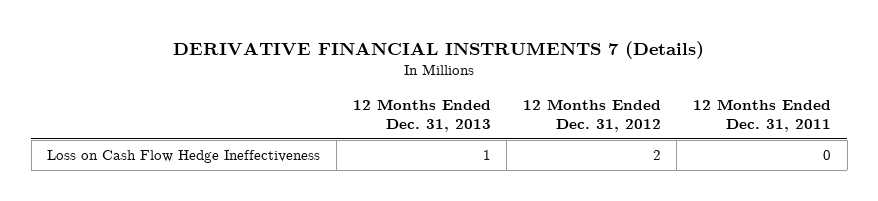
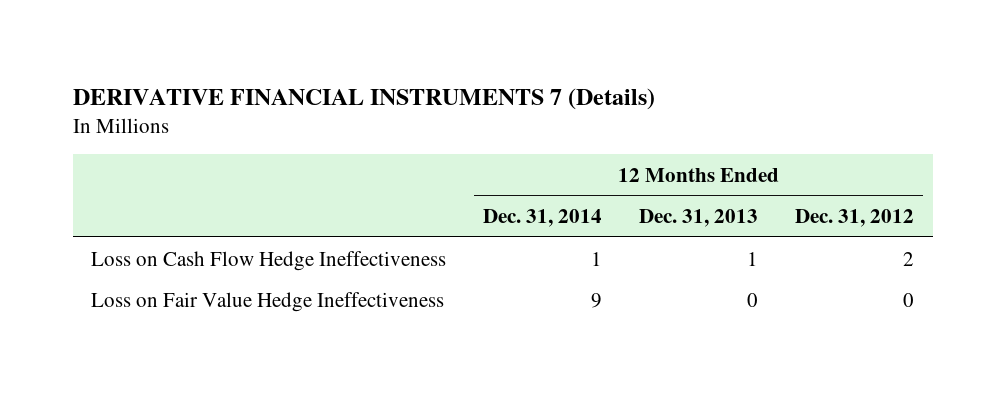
- | 12 Months Ended Dec. 31, 2013 | 12 Months Ended Dec. 31, 2012 | 12 Months Ended Dec. 31, 2011
+ | 12 Months Ended Dec. 31, 2014 | 12 Months Ended Dec. 31, 2013 | 12 Months Ended Dec. 31, 2012
+ Loss on Fair Value Hedge Ineffectiveness | 9 | 0 | 0

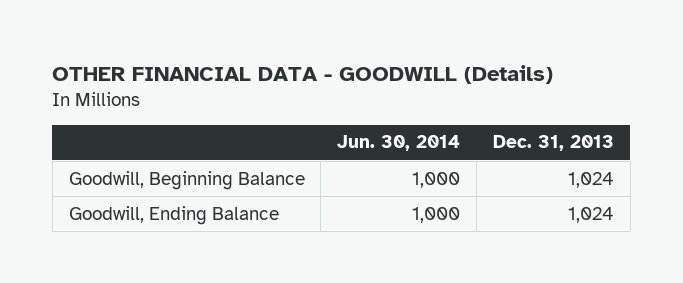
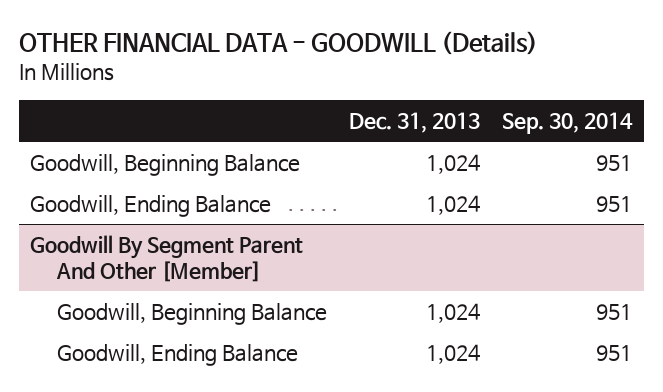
- | Jun. 30, 2014 | Dec. 31, 2013
+ | Dec. 31, 2013 | Sep. 30, 2014
+ Goodwill By Segment Parent And Other [Member]
+ Goodwill, Beginning Balance | 1,024 | 951
+ Goodwill, Ending Balance | 1,024 | 951

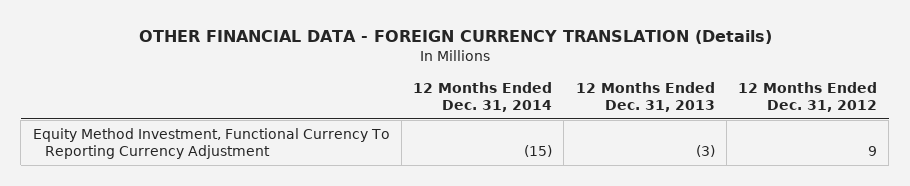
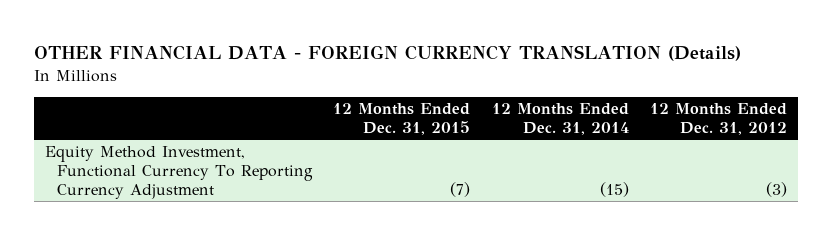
- | 12 Months Ended Dec. 31, 2014 | 12 Months Ended Dec. 31, 2013 | 12 Months Ended Dec. 31, 2012
+ | 12 Months Ended Dec. 31, 2015 | 12 Months Ended Dec. 31, 2014 | 12 Months Ended Dec. 31, 2012
- Equity Method Investment, Functional Currency To Reporting Currency Adjustment | (15) | (3) | 9
+ Equity Method Investment, Functional Currency To Reporting Currency Adjustment | (7) | (15) | (3)

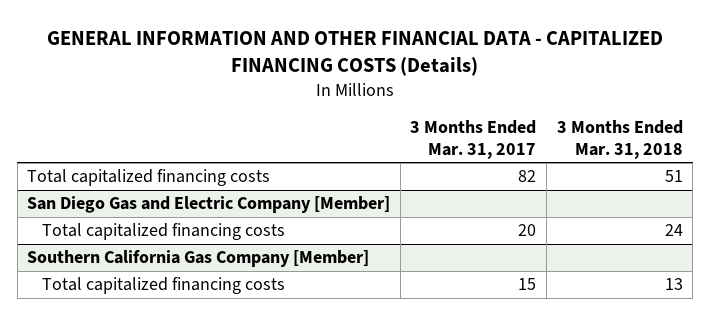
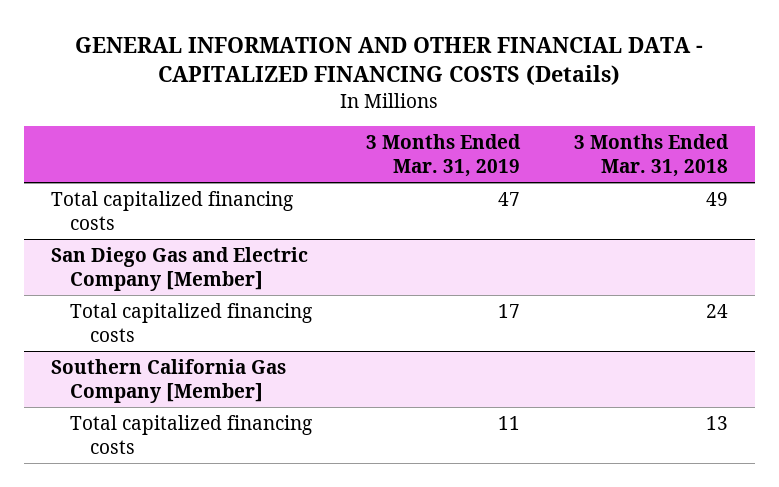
- | 3 Months Ended Mar. 31, 2017 | 3 Months Ended Mar. 31, 2018
+ | 3 Months Ended Mar. 31, 2019 | 3 Months Ended Mar. 31, 2018
- Total capitalized financing costs | 82 | 51
+ Total capitalized financing costs | 47 | 49

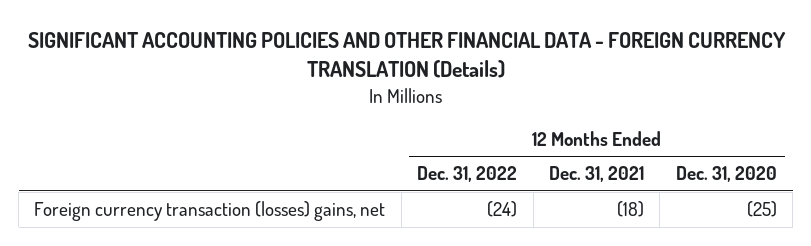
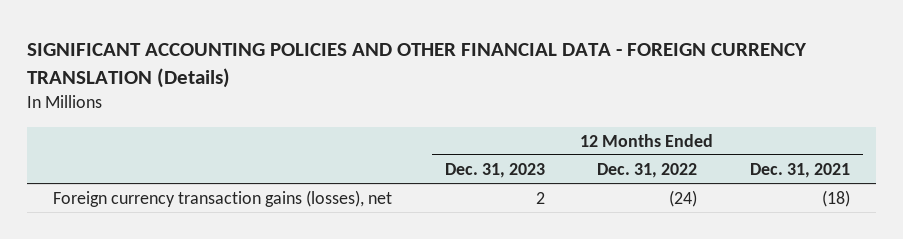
- | 12 Months Ended Dec. 31, 2022 | 12 Months Ended Dec. 31, 2021 | 12 Months Ended Dec. 31, 2020
+ | 12 Months Ended Dec. 31, 2023 | 12 Months Ended Dec. 31, 2022 | 12 Months Ended Dec. 31, 2021
- Foreign currency transaction (losses) gains, net | (24) | (18) | (25)
+ Foreign currency transaction gains (losses), net | 2 | (24) | (18)

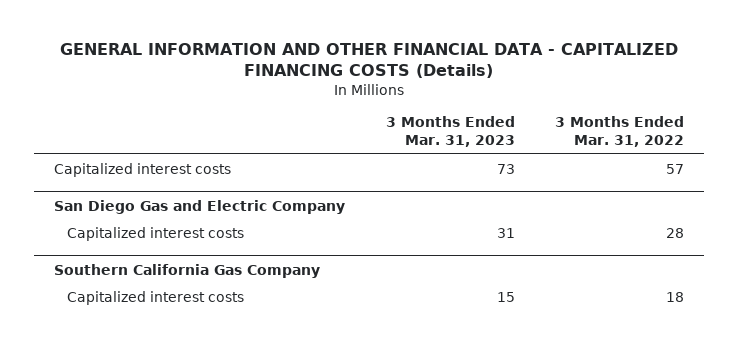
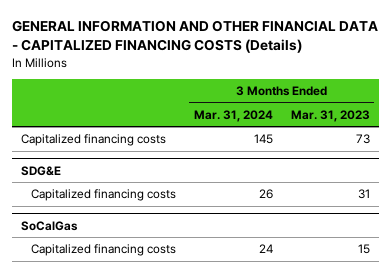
- | 3 Months Ended Mar. 31, 2023 | 3 Months Ended Mar. 31, 2022
+ | 3 Months Ended Mar. 31, 2024 | 3 Months Ended Mar. 31, 2023
- Capitalized interest costs | 73 | 57
- San Diego Gas and Electric Company
- Capitalized interest costs | 31 | 28
- Southern California Gas Company
- Capitalized interest costs | 15 | 18
+ Capitalized financing costs | 145 | 73
+ SDG&E
+ Capitalized financing costs | 26 | 31
+ SoCalGas
+ Capitalized financing costs | 24 | 15

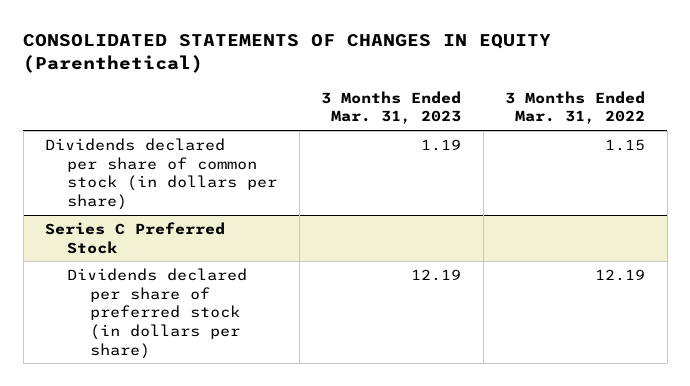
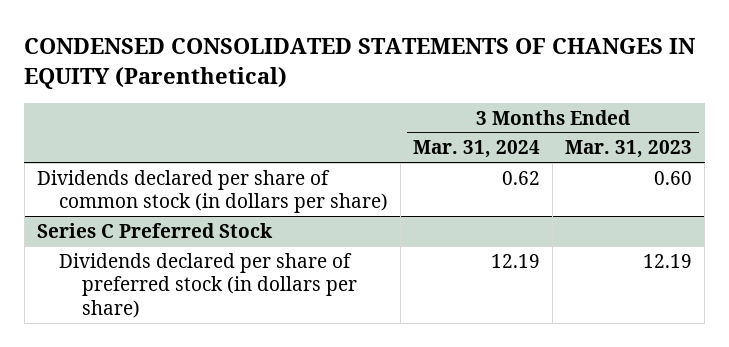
- CONSOLIDATED STATEMENTS OF CHANGES IN EQUITY (Parenthetical)
+ CONDENSED CONSOLIDATED STATEMENTS OF CHANGES IN EQUITY (Parenthetical)
- | 3 Months Ended Mar. 31, 2023 | 3 Months Ended Mar. 31, 2022
+ | 3 Months Ended Mar. 31, 2024 | 3 Months Ended Mar. 31, 2023
- Dividends declared per share of common stock (in dollars per share) | 1.19 | 1.15
+ Dividends declared per share of common stock (in dollars per share) | 0.62 | 0.60

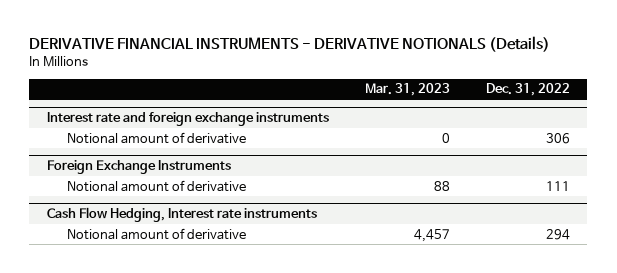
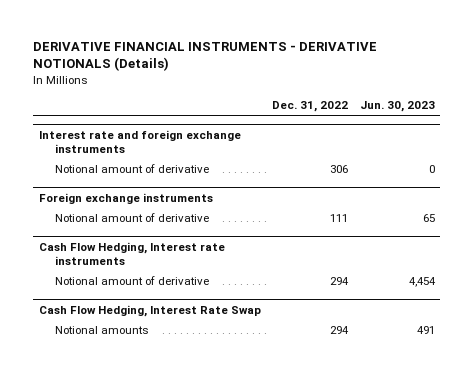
- | Mar. 31, 2023 | Dec. 31, 2022
+ | Dec. 31, 2022 | Jun. 30, 2023
- Foreign Exchange Instruments
+ Foreign exchange instruments
+ Cash Flow Hedging, Interest Rate Swap
+ Notional amounts | 294 | 491

